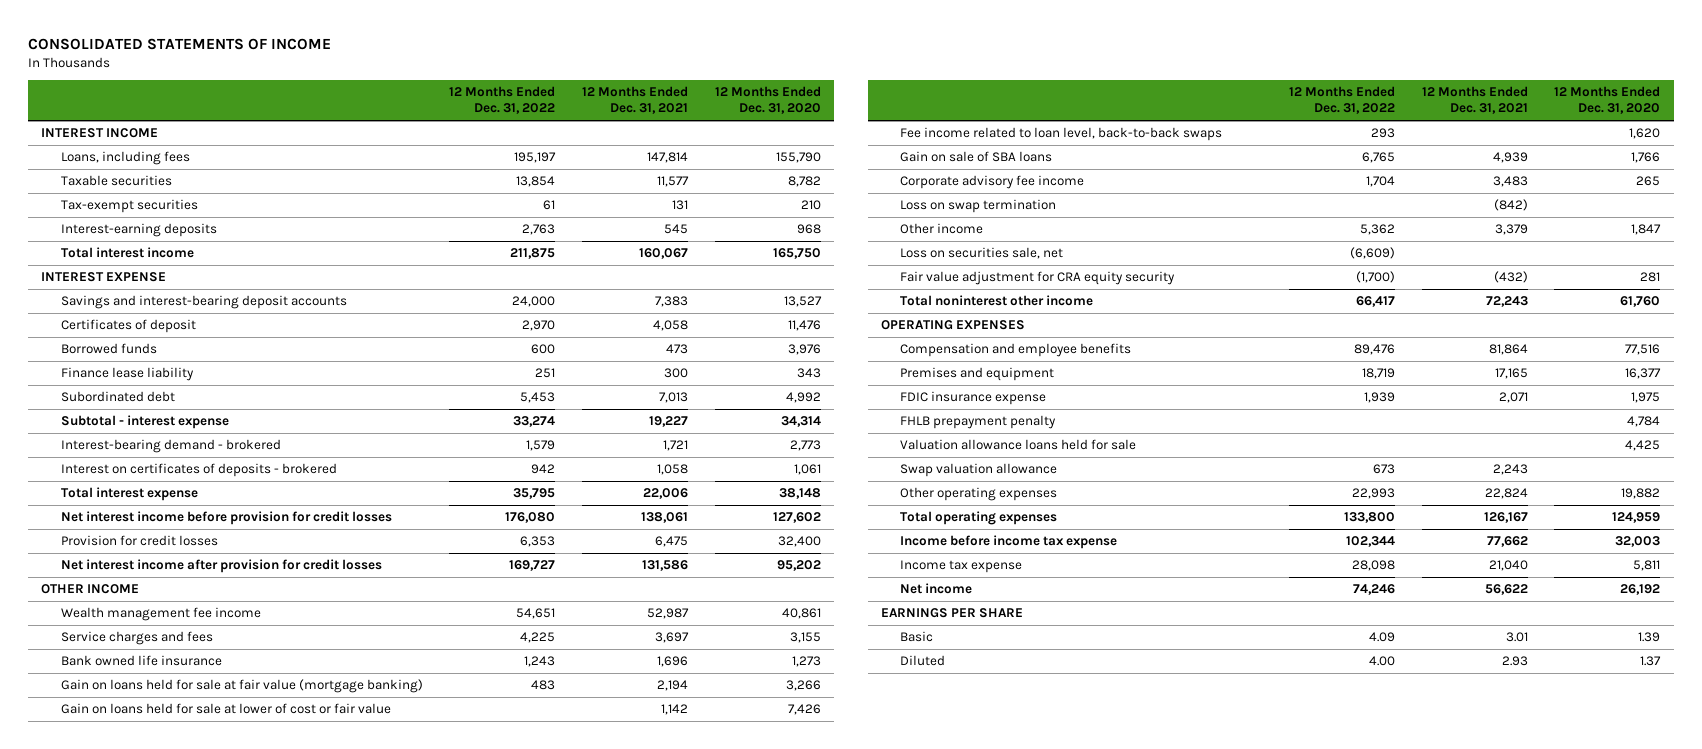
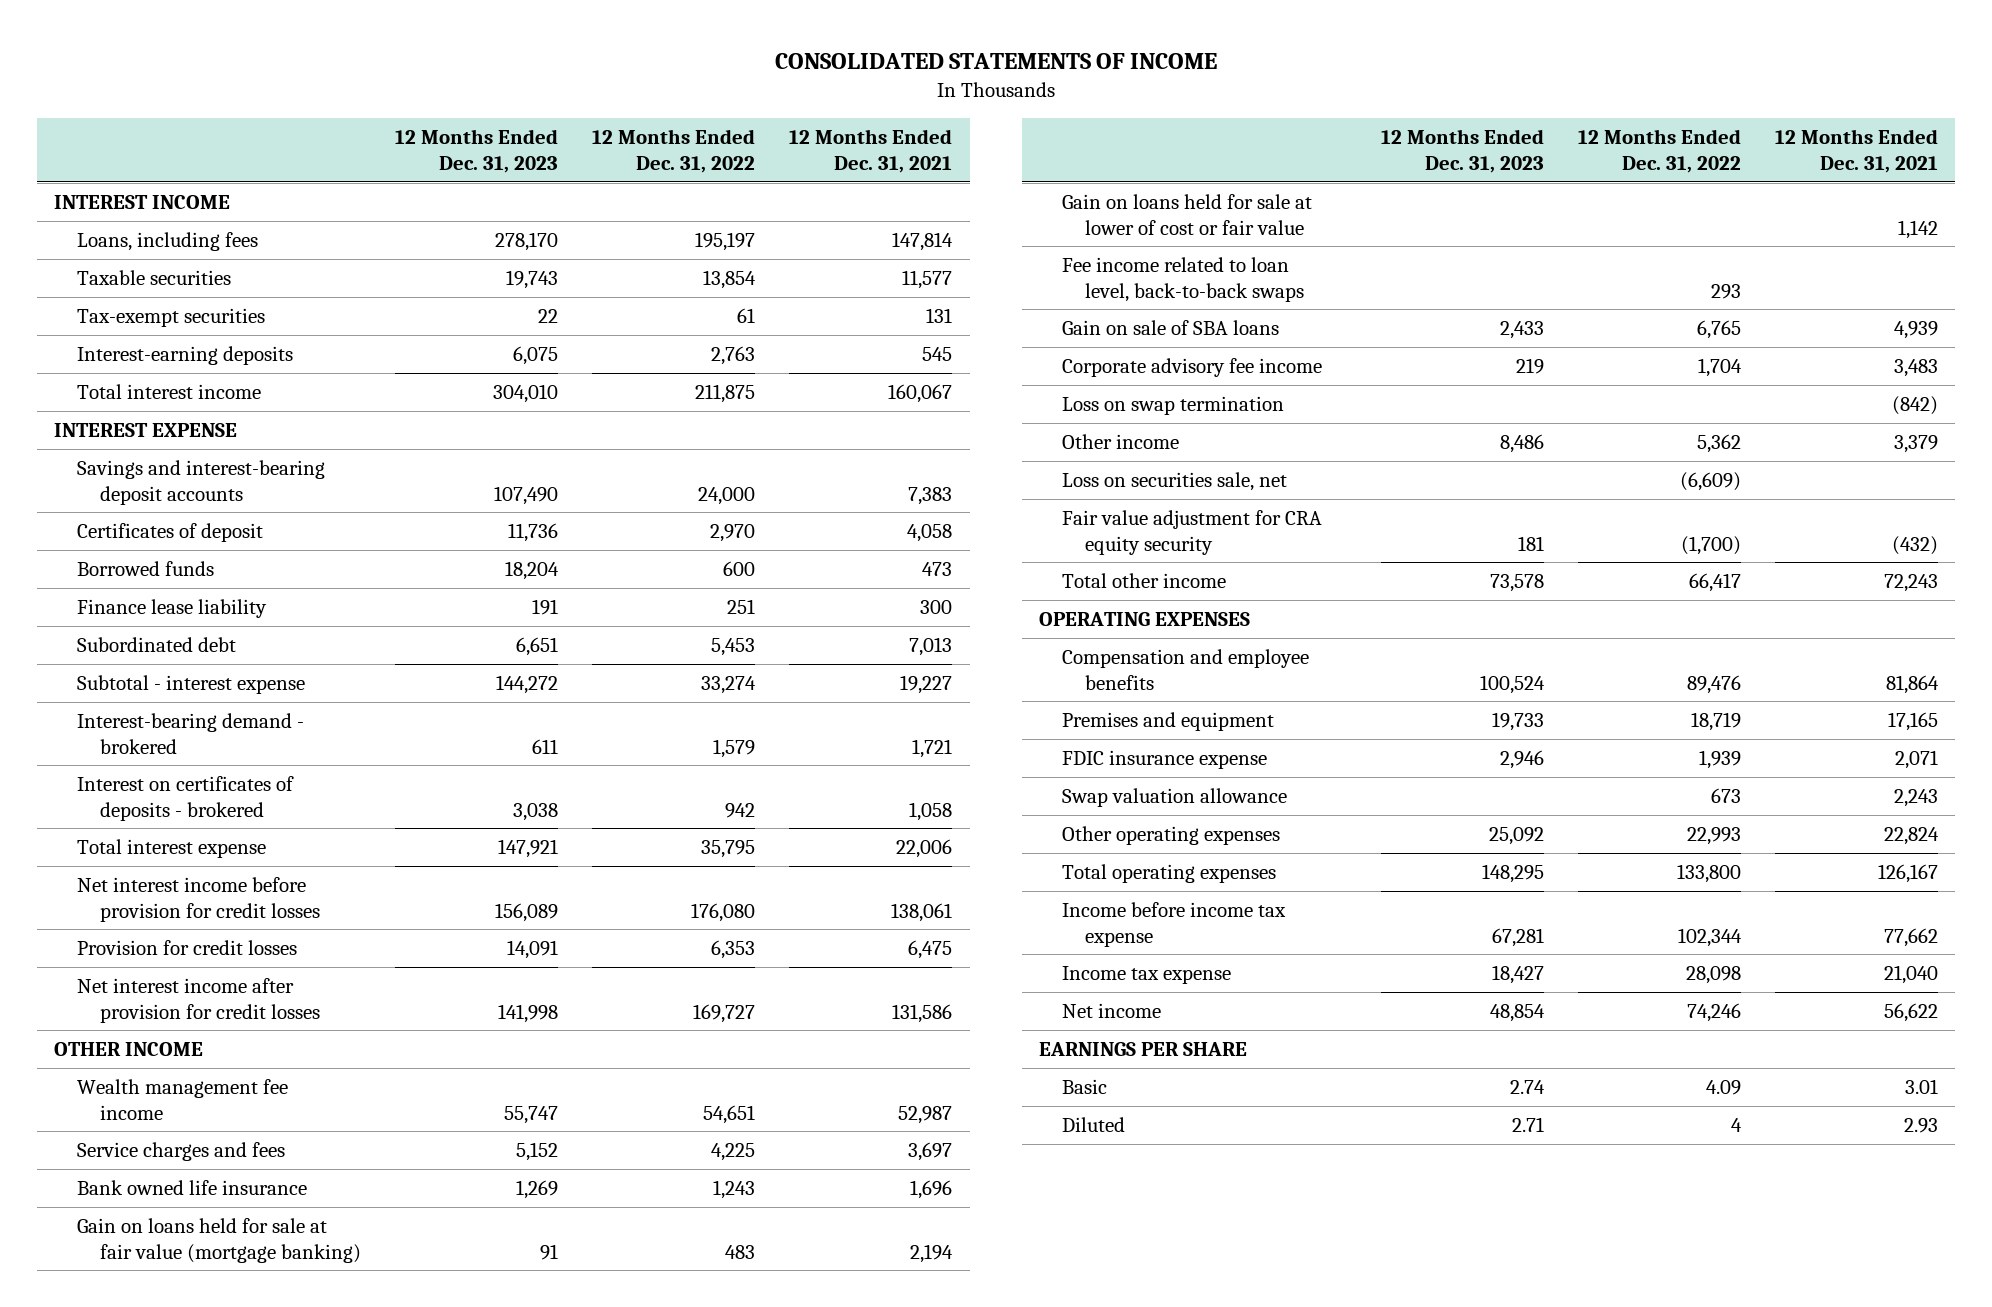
- | 12 Months Ended Dec. 31, 2022 | 12 Months Ended Dec. 31, 2021 | 12 Months Ended Dec. 31, 2020
+ | 12 Months Ended Dec. 31, 2023 | 12 Months Ended Dec. 31, 2022 | 12 Months Ended Dec. 31, 2021
- Total noninterest other income | 66,417 | 72,243 | 61,760
+ Total other income | 73,578 | 66,417 | 72,243
- FHLB prepayment penalty | | | 4,784
- Valuation allowance loans held for sale | | | 4,425
- Diluted | 4.00 | 2.93 | 1.37
+ Diluted | 2.71 | 4 | 2.93

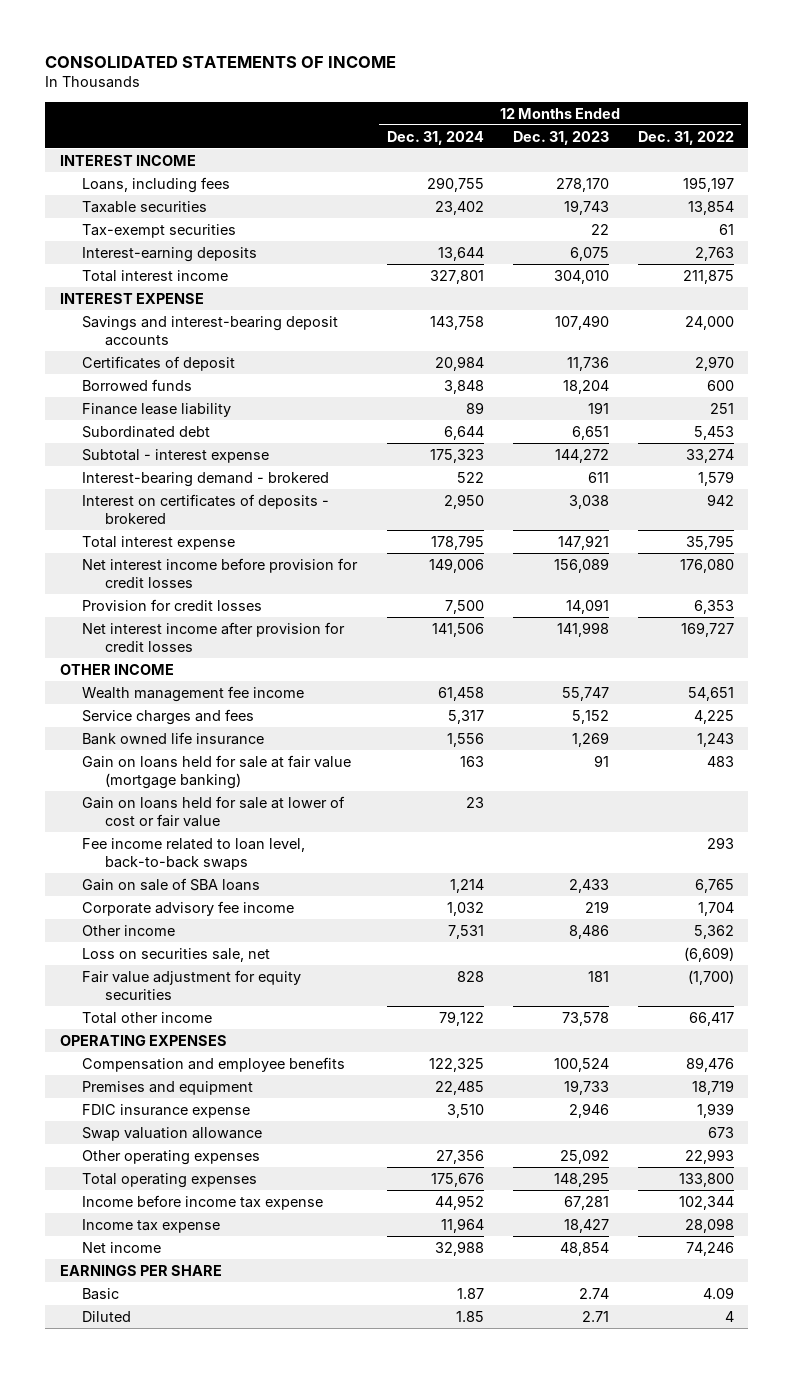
- | 12 Months Ended Dec. 31, 2023 | 12 Months Ended Dec. 31, 2022 | 12 Months Ended Dec. 31, 2021
+ | 12 Months Ended Dec. 31, 2024 | 12 Months Ended Dec. 31, 2023 | 12 Months Ended Dec. 31, 2022
- Loss on swap termination | | | (842)
- Fair value adjustment for CRA equity security | 181 | (1,700) | (432)
+ Fair value adjustment for equity securities | 828 | 181 | (1,700)

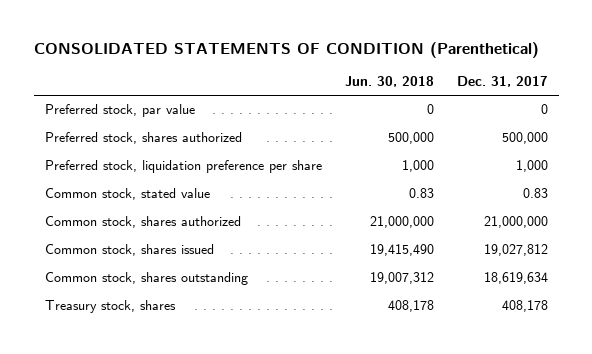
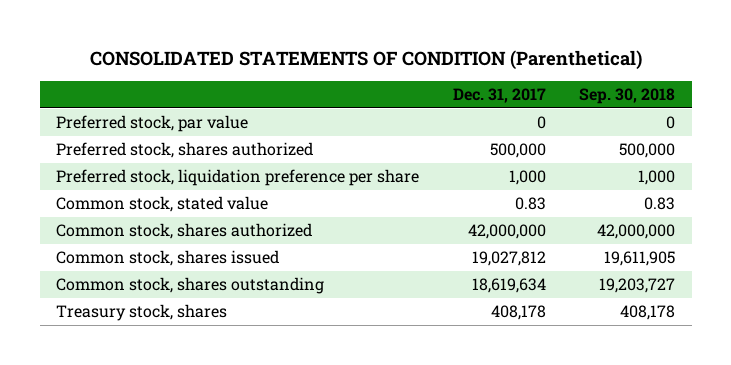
- | Jun. 30, 2018 | Dec. 31, 2017
+ | Dec. 31, 2017 | Sep. 30, 2018
- Common stock, shares authorized | 21,000,000 | 21,000,000
+ Common stock, shares authorized | 42,000,000 | 42,000,000

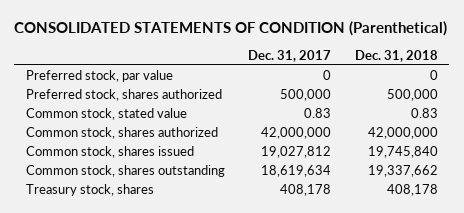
- | Dec. 31, 2017 | Sep. 30, 2018
+ | Dec. 31, 2017 | Dec. 31, 2018
- Preferred stock, liquidation preference per share | 1,000 | 1,000

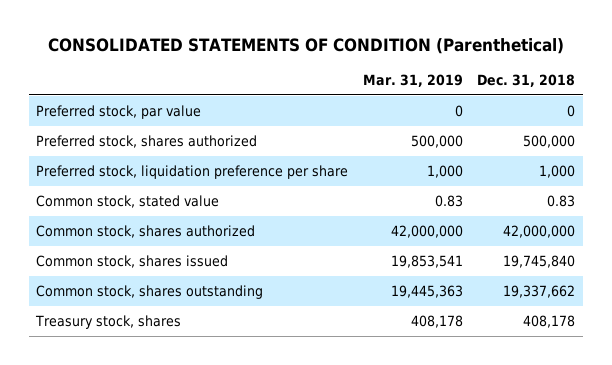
- | Dec. 31, 2017 | Dec. 31, 2018
+ | Mar. 31, 2019 | Dec. 31, 2018
+ Preferred stock, liquidation preference per share | 1,000 | 1,000

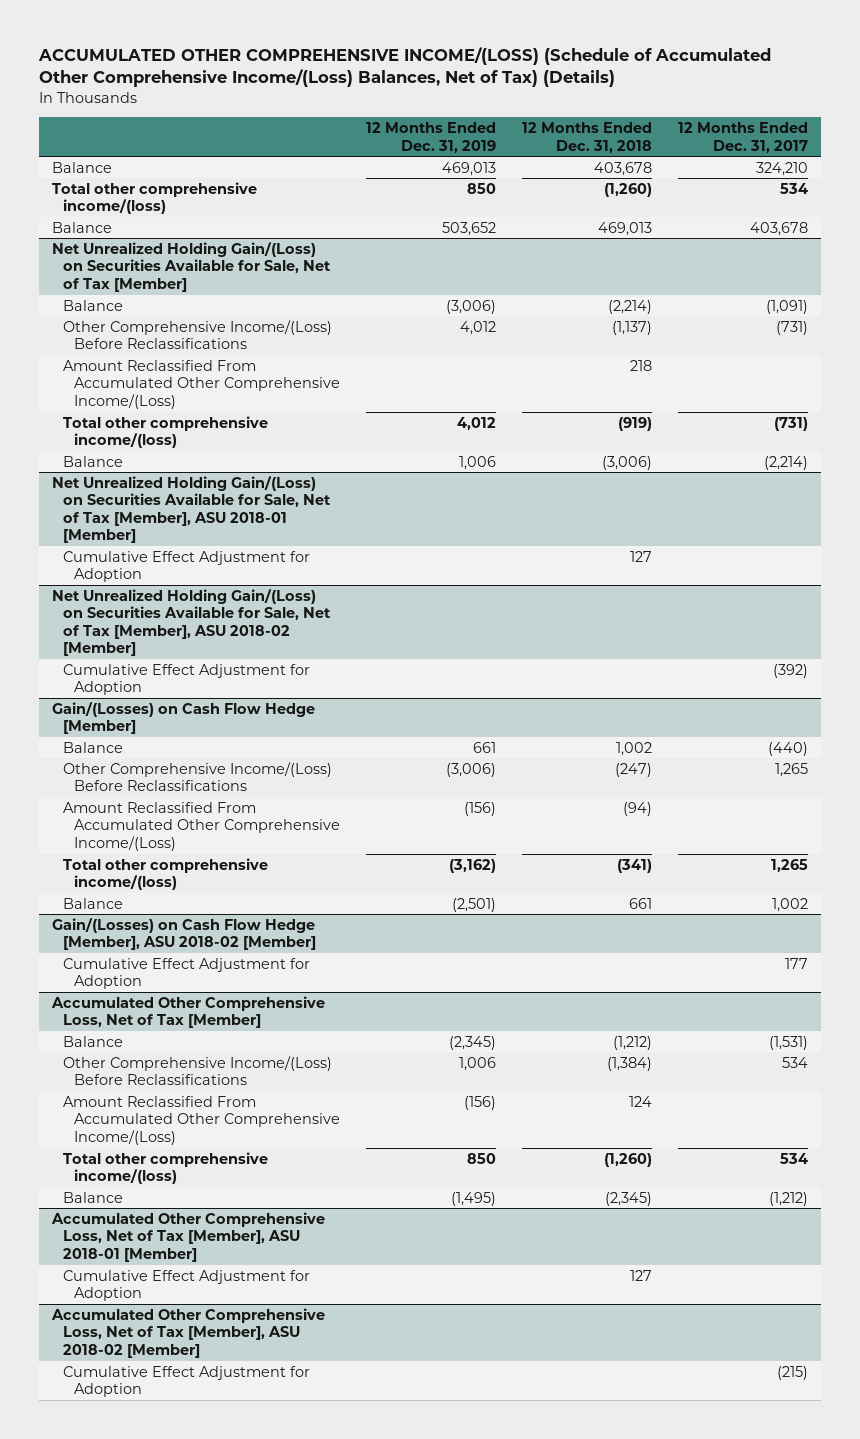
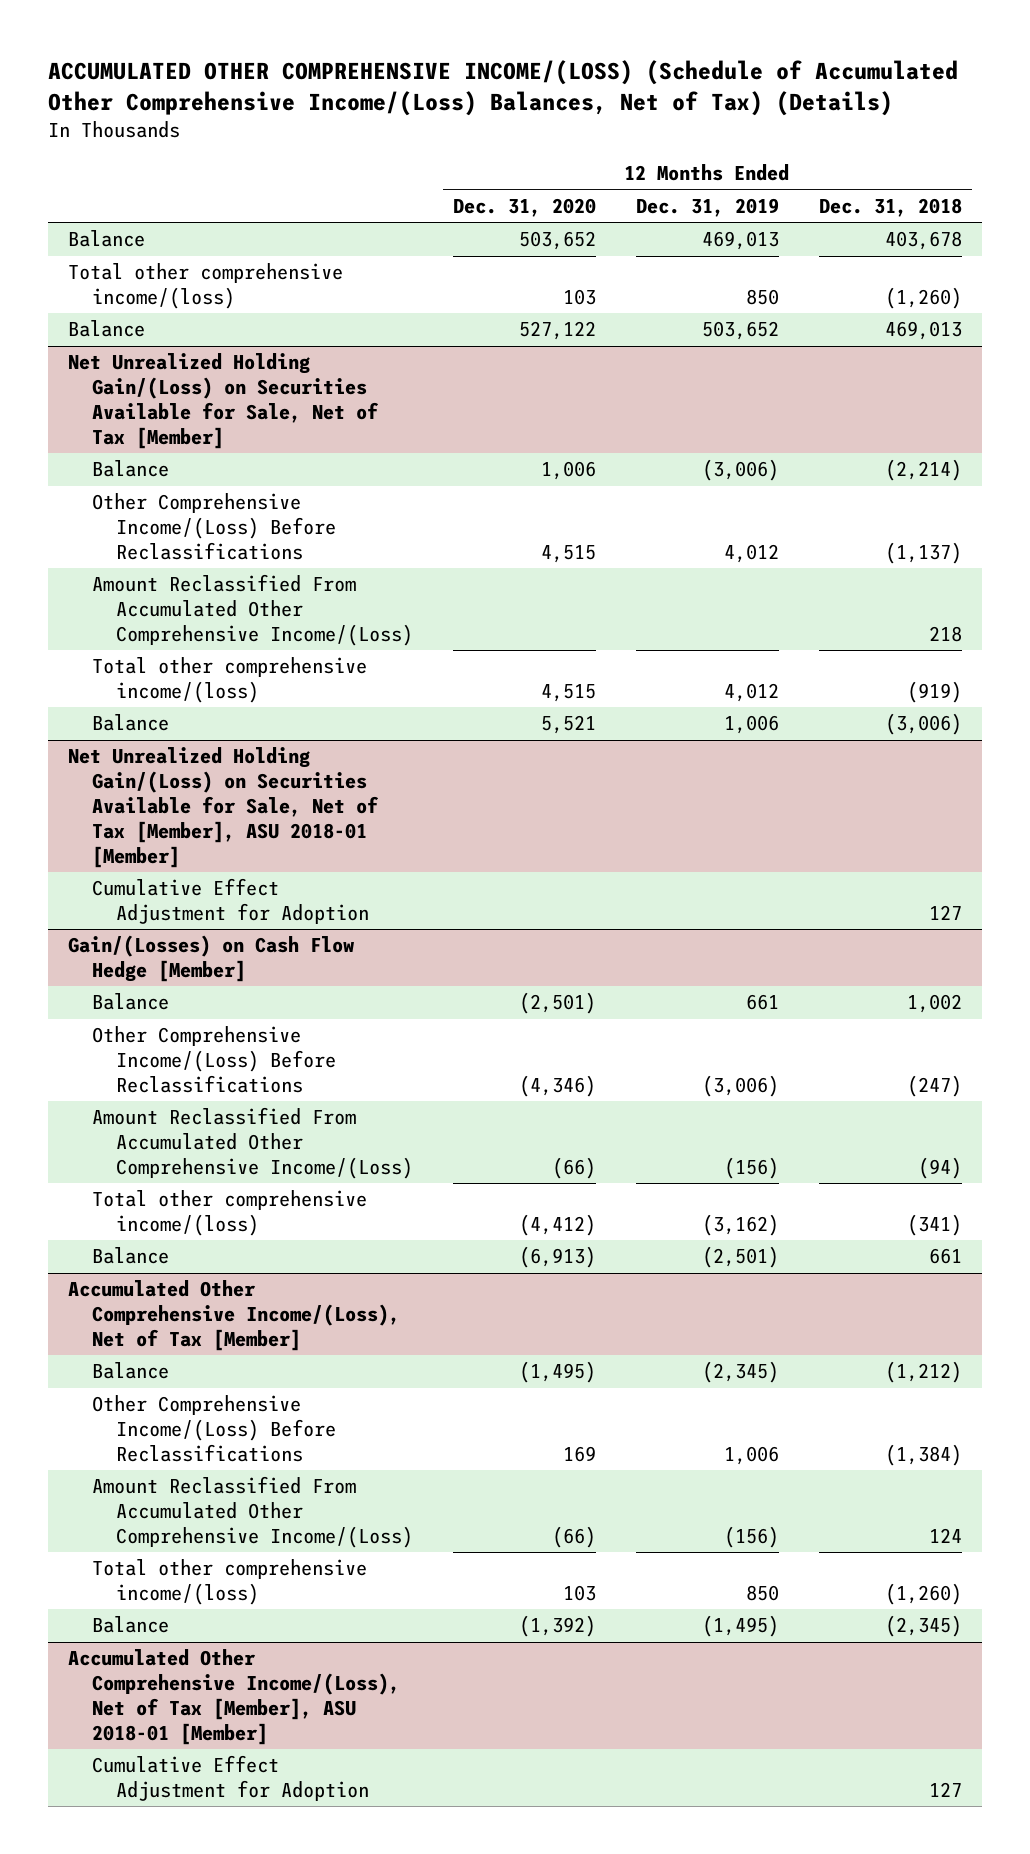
- | 12 Months Ended Dec. 31, 2019 | 12 Months Ended Dec. 31, 2018 | 12 Months Ended Dec. 31, 2017
+ | 12 Months Ended Dec. 31, 2020 | 12 Months Ended Dec. 31, 2019 | 12 Months Ended Dec. 31, 2018
- Net Unrealized Holding Gain/(Loss) on Securities Available for Sale, Net of Tax [Member], ASU 2018-02 [Member]
- Cumulative Effect Adjustment for Adoption | | | (392)
- Gain/(Losses) on Cash Flow Hedge [Member], ASU 2018-02 [Member]
- Cumulative Effect Adjustment for Adoption | | | 177
- Accumulated Other Comprehensive Loss, Net of Tax [Member]
+ Accumulated Other Comprehensive Income/(Loss), Net of Tax [Member]
- Accumulated Other Comprehensive Loss, Net of Tax [Member], ASU 2018-01 [Member]
+ Accumulated Other Comprehensive Income/(Loss), Net of Tax [Member], ASU 2018-01 [Member]
- Accumulated Other Comprehensive Loss, Net of Tax [Member], ASU 2018-02 [Member]
- Cumulative Effect Adjustment for Adoption | | | (215)

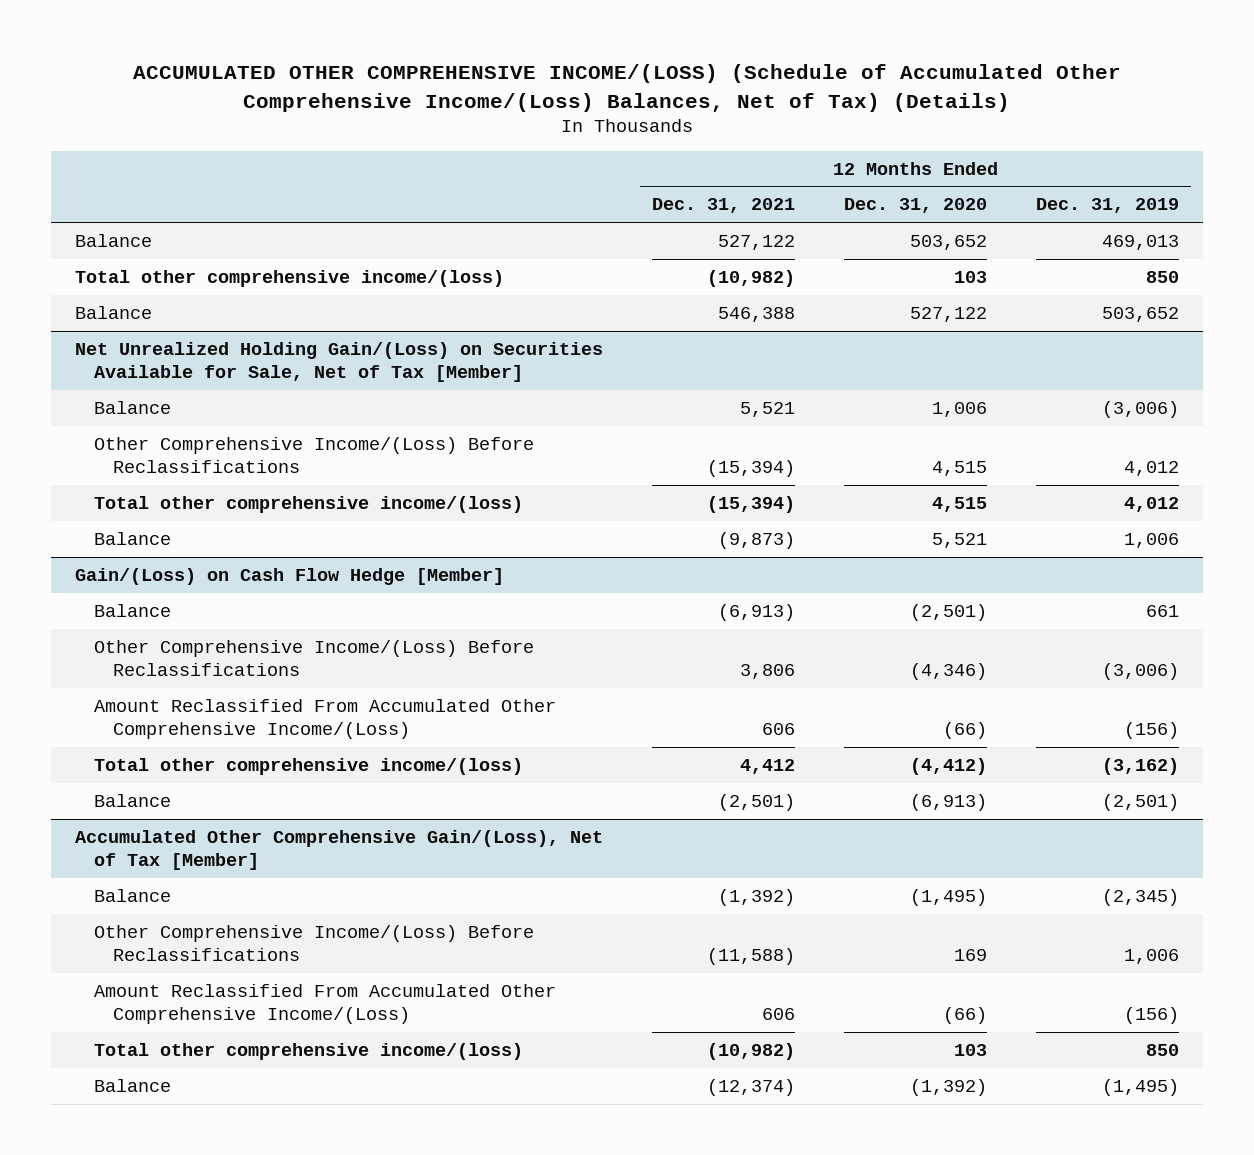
- | 12 Months Ended Dec. 31, 2020 | 12 Months Ended Dec. 31, 2019 | 12 Months Ended Dec. 31, 2018
+ | 12 Months Ended Dec. 31, 2021 | 12 Months Ended Dec. 31, 2020 | 12 Months Ended Dec. 31, 2019
@ Net Unrealized Holding Gain/(Loss) on Securities Available for Sale, Net of Tax [Member]
- Amount Reclassified From Accumulated Other Comprehensive Income/(Loss) | | | 218
- Net Unrealized Holding Gain/(Loss) on Securities Available for Sale, Net of Tax [Member], ASU 2018-01 [Member]
- Cumulative Effect Adjustment for Adoption | | | 127
- Gain/(Losses) on Cash Flow Hedge [Member]
+ Gain/(Loss) on Cash Flow Hedge [Member]
- Accumulated Other Comprehensive Income/(Loss), Net of Tax [Member]
+ Accumulated Other Comprehensive Gain/(Loss), Net of Tax [Member]
- Accumulated Other Comprehensive Income/(Loss), Net of Tax [Member], ASU 2018-01 [Member]
- Cumulative Effect Adjustment for Adoption | | | 127

